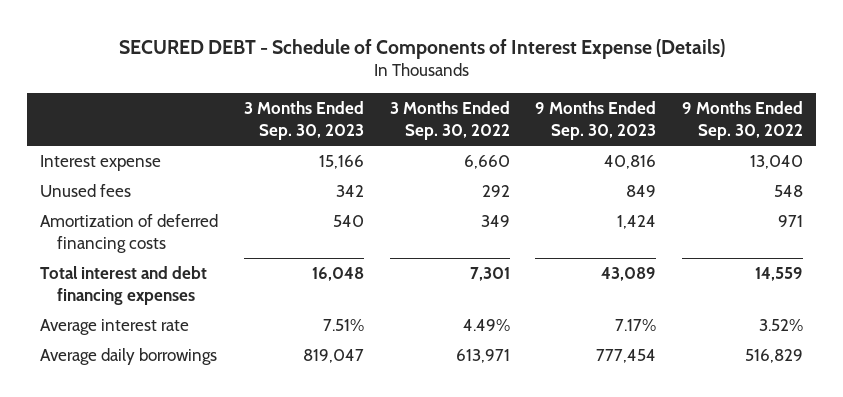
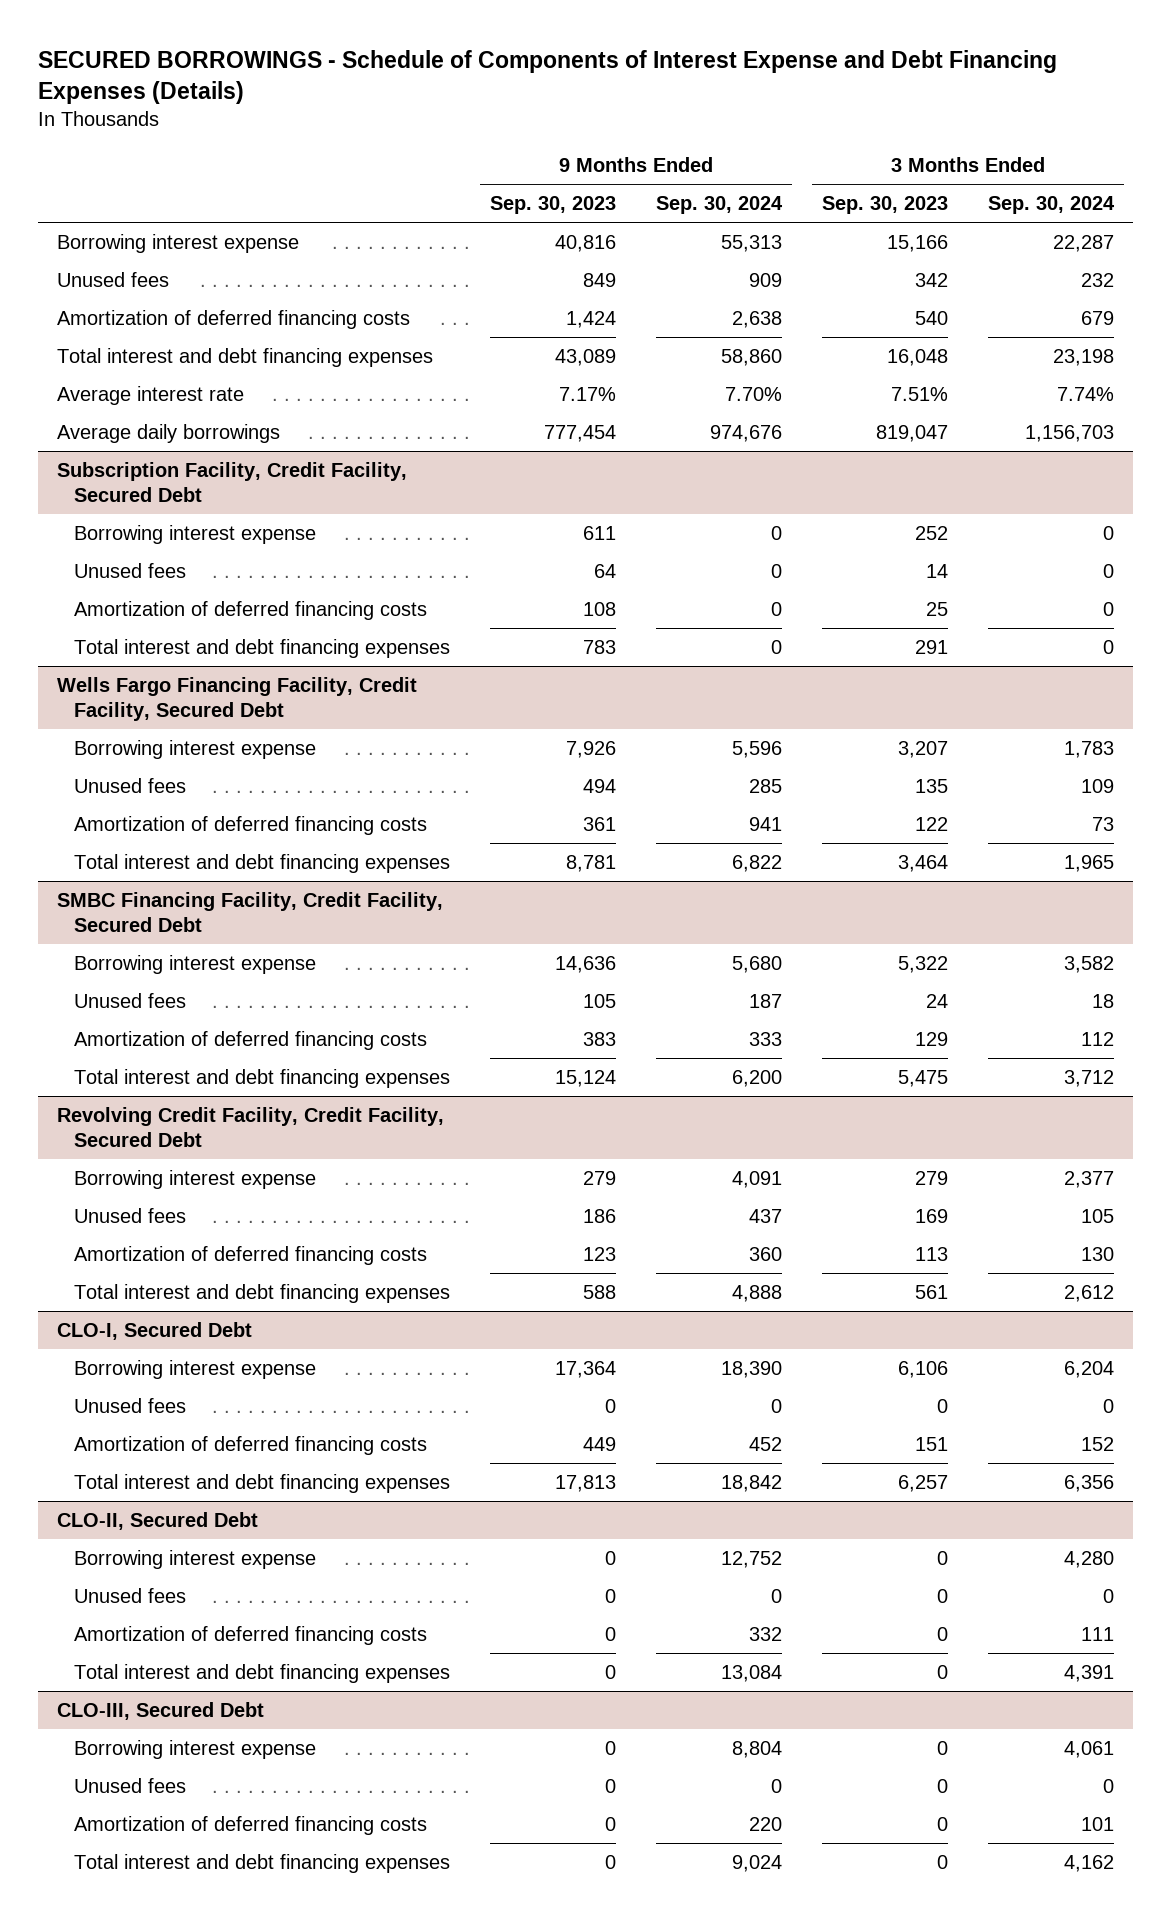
- SECURED DEBT - Schedule of Components of Interest Expense (Details)
+ SECURED BORROWINGS - Schedule of Components of Interest Expense and Debt Financing Expenses (Details)
- | 3 Months Ended Sep. 30, 2023 | 3 Months Ended Sep. 30, 2022 | 9 Months Ended Sep. 30, 2023 | 9 Months Ended Sep. 30, 2022
+ | 9 Months Ended Sep. 30, 2023 | 9 Months Ended Sep. 30, 2024 | 3 Months Ended Sep. 30, 2023 | 3 Months Ended Sep. 30, 2024
- Interest expense | 15,166 | 6,660 | 40,816 | 13,040
+ Borrowing interest expense | 40,816 | 55,313 | 15,166 | 22,287
+ Subscription Facility, Credit Facility, Secured Debt
+ Borrowing interest expense | 611 | 0 | 252 | 0
+ Unused fees | 64 | 0 | 14 | 0
+ Amortization of deferred financing costs | 108 | 0 | 25 | 0
+ Total interest and debt financing expenses | 783 | 0 | 291 | 0
+ Wells Fargo Financing Facility, Credit Facility, Secured Debt
+ Borrowing interest expense | 7,926 | 5,596 | 3,207 | 1,783
+ Unused fees | 494 | 285 | 135 | 109
+ Amortization of deferred financing costs | 361 | 941 | 122 | 73
+ Total interest and debt financing expenses | 8,781 | 6,822 | 3,464 | 1,965
+ SMBC Financing Facility, Credit Facility, Secured Debt
+ Borrowing interest expense | 14,636 | 5,680 | 5,322 | 3,582
+ Unused fees | 105 | 187 | 24 | 18
+ Amortization of deferred financing costs | 383 | 333 | 129 | 112
+ Total interest and debt financing expenses | 15,124 | 6,200 | 5,475 | 3,712
+ Revolving Credit Facility, Credit Facility, Secured Debt
+ Borrowing interest expense | 279 | 4,091 | 279 | 2,377
+ Unused fees | 186 | 437 | 169 | 105
+ Amortization of deferred financing costs | 123 | 360 | 113 | 130
+ Total interest and debt financing expenses | 588 | 4,888 | 561 | 2,612
+ CLO-I, Secured Debt
+ Borrowing interest expense | 17,364 | 18,390 | 6,106 | 6,204
+ Unused fees | 0 | 0 | 0 | 0
+ Amortization of deferred financing costs | 449 | 452 | 151 | 152
+ Total interest and debt financing expenses | 17,813 | 18,842 | 6,257 | 6,356
+ CLO-II, Secured Debt
+ Borrowing interest expense | 0 | 12,752 | 0 | 4,280
+ Unused fees | 0 | 0 | 0 | 0
+ Amortization of deferred financing costs | 0 | 332 | 0 | 111
+ Total interest and debt financing expenses | 0 | 13,084 | 0 | 4,391
+ CLO-III, Secured Debt
+ Borrowing interest expense | 0 | 8,804 | 0 | 4,061
+ Unused fees | 0 | 0 | 0 | 0
+ Amortization of deferred financing costs | 0 | 220 | 0 | 101
+ Total interest and debt financing expenses | 0 | 9,024 | 0 | 4,162

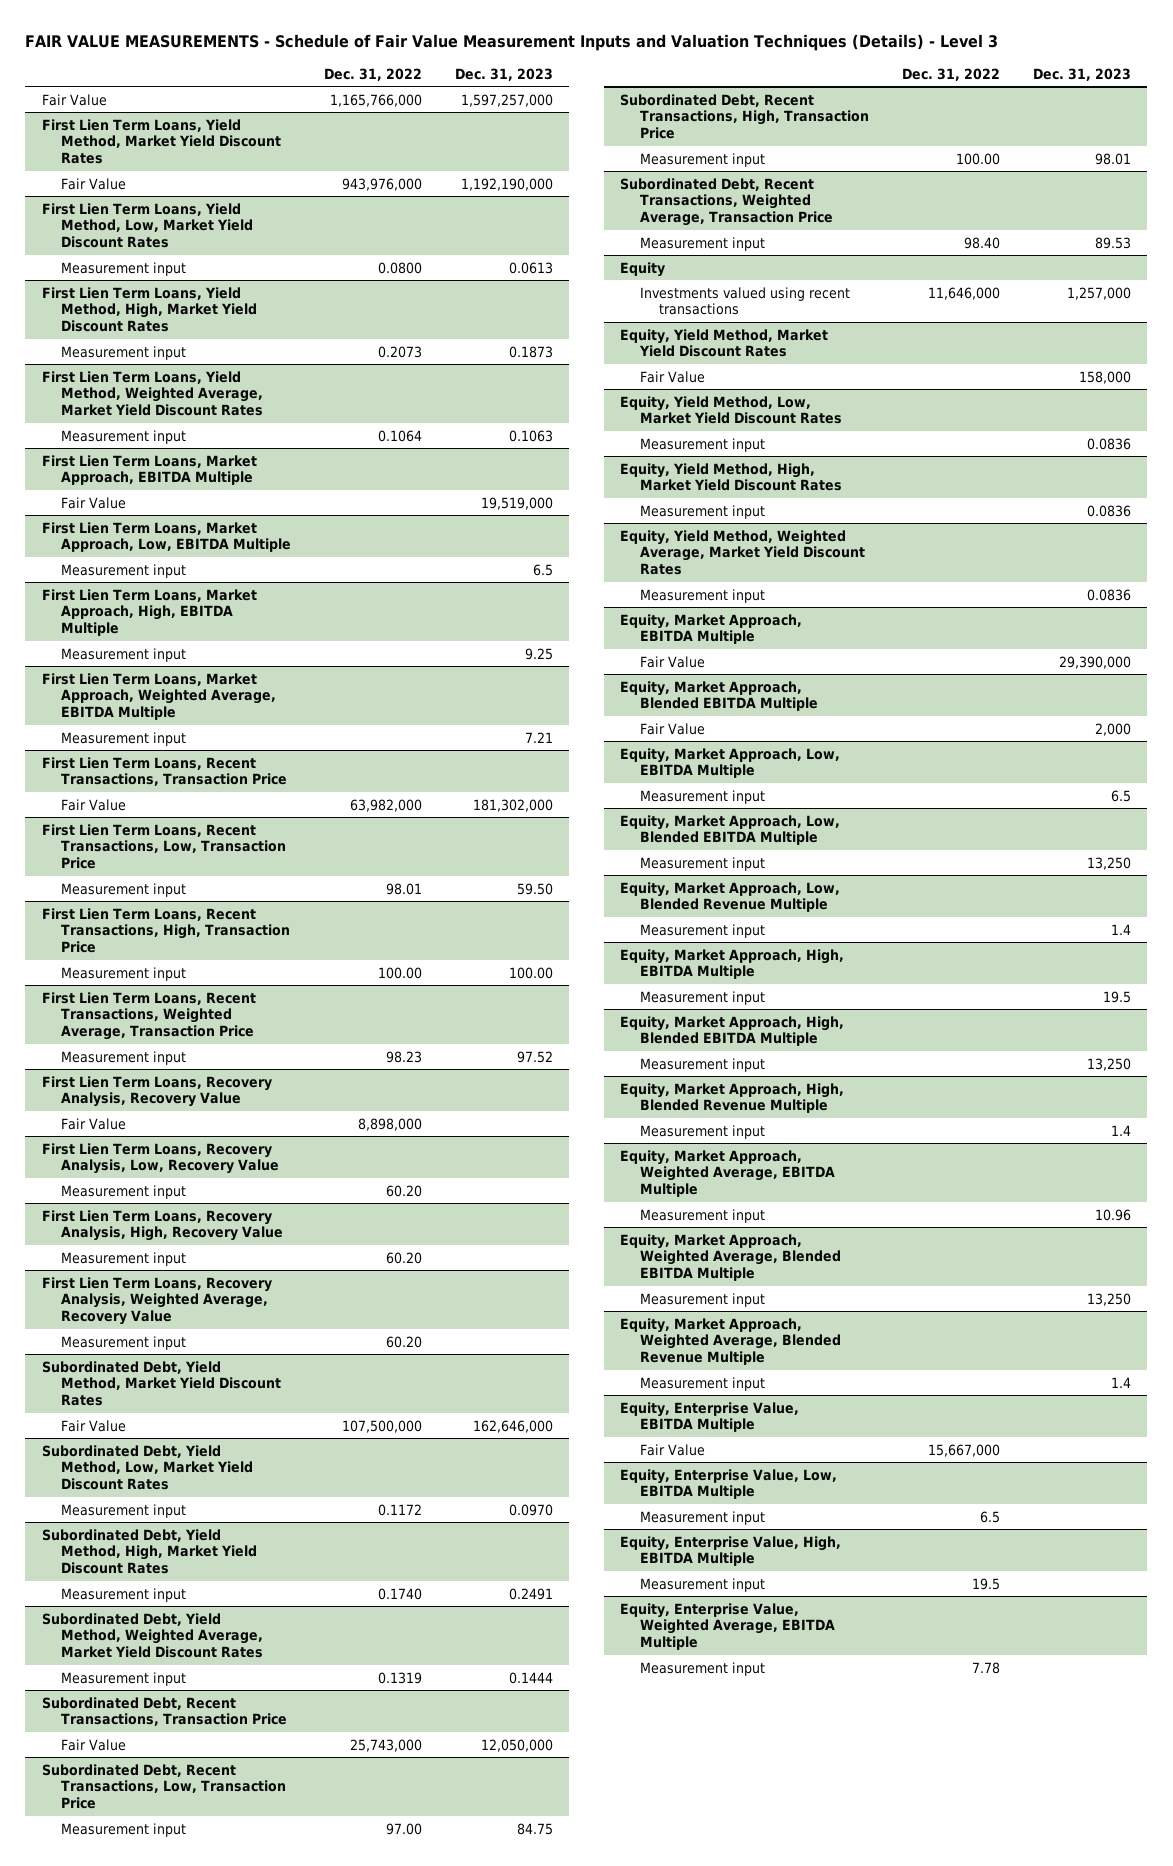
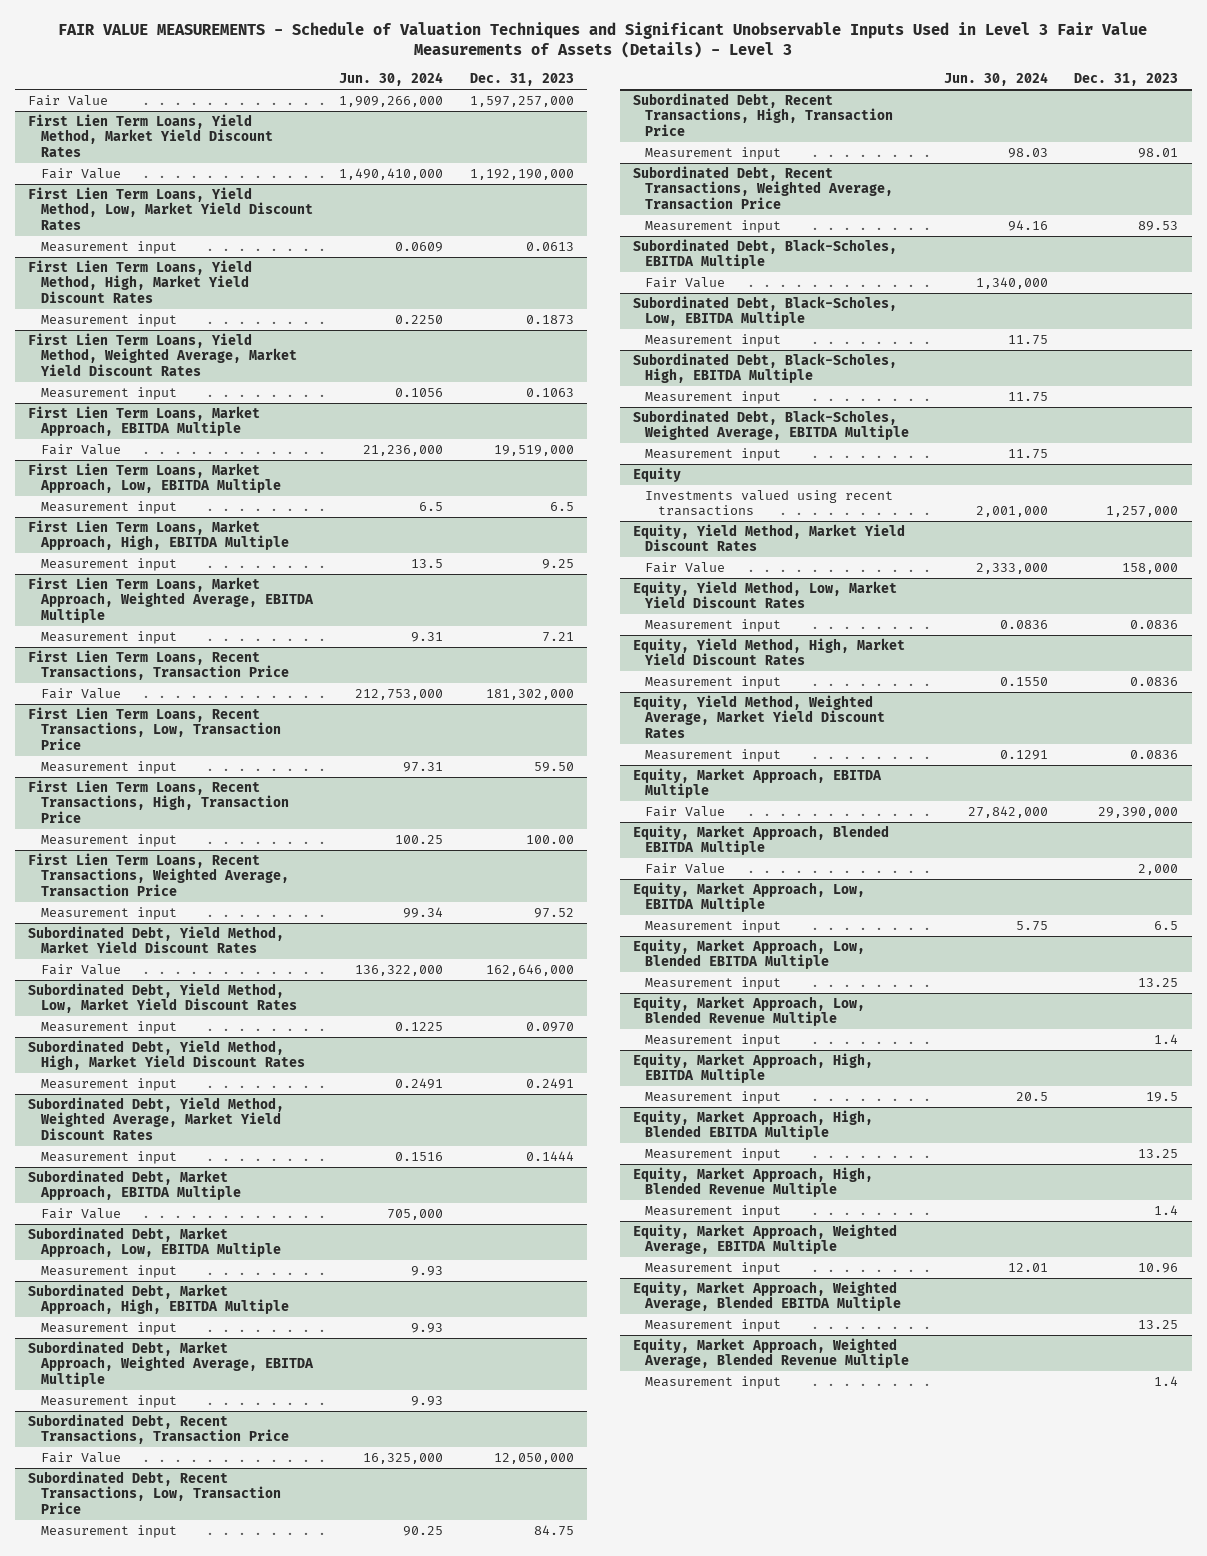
- FAIR VALUE MEASUREMENTS - Schedule of Fair Value Measurement Inputs and Valuation Techniques (Details) - Level 3
+ FAIR VALUE MEASUREMENTS - Schedule of Valuation Techniques and Significant Unobservable Inputs Used in Level 3 Fair Value Measurements of Assets (Details) - Level 3
- | Dec. 31, 2022 | Dec. 31, 2023
+ | Jun. 30, 2024 | Dec. 31, 2023
- First Lien Term Loans, Recovery Analysis, Recovery Value
- Fair Value | 8,898,000 |
- First Lien Term Loans, Recovery Analysis, Low, Recovery Value
- Measurement input | 60.20 |
- First Lien Term Loans, Recovery Analysis, High, Recovery Value
- Measurement input | 60.20 |
- First Lien Term Loans, Recovery Analysis, Weighted Average, Recovery Value
- Measurement input | 60.20 |
+ Subordinated Debt, Market Approach, EBITDA Multiple
+ Fair Value | 705,000 |
+ Subordinated Debt, Market Approach, Low, EBITDA Multiple
+ Measurement input | 9.93 |
+ Subordinated Debt, Market Approach, High, EBITDA Multiple
+ Measurement input | 9.93 |
+ Subordinated Debt, Market Approach, Weighted Average, EBITDA Multiple
+ Measurement input | 9.93 |
+ Subordinated Debt, Black-Scholes, EBITDA Multiple
+ Fair Value | 1,340,000 |
+ Subordinated Debt, Black-Scholes, Low, EBITDA Multiple
+ Measurement input | 11.75 |
+ Subordinated Debt, Black-Scholes, High, EBITDA Multiple
+ Measurement input | 11.75 |
+ Subordinated Debt, Black-Scholes, Weighted Average, EBITDA Multiple
+ Measurement input | 11.75 |
@ Equity, Market Approach, Low, Blended EBITDA Multiple
- Measurement input | | 13,250
+ Measurement input | | 13.25
@ Equity, Market Approach, High, Blended EBITDA Multiple
- Measurement input | | 13,250
+ Measurement input | | 13.25
@ Equity, Market Approach, Weighted Average, Blended EBITDA Multiple
- Measurement input | | 13,250
+ Measurement input | | 13.25
- Equity, Enterprise Value, EBITDA Multiple
- Fair Value | 15,667,000 |
- Equity, Enterprise Value, Low, EBITDA Multiple
- Measurement input | 6.5 |
- Equity, Enterprise Value, High, EBITDA Multiple
- Measurement input | 19.5 |
- Equity, Enterprise Value, Weighted Average, EBITDA Multiple
- Measurement input | 7.78 |

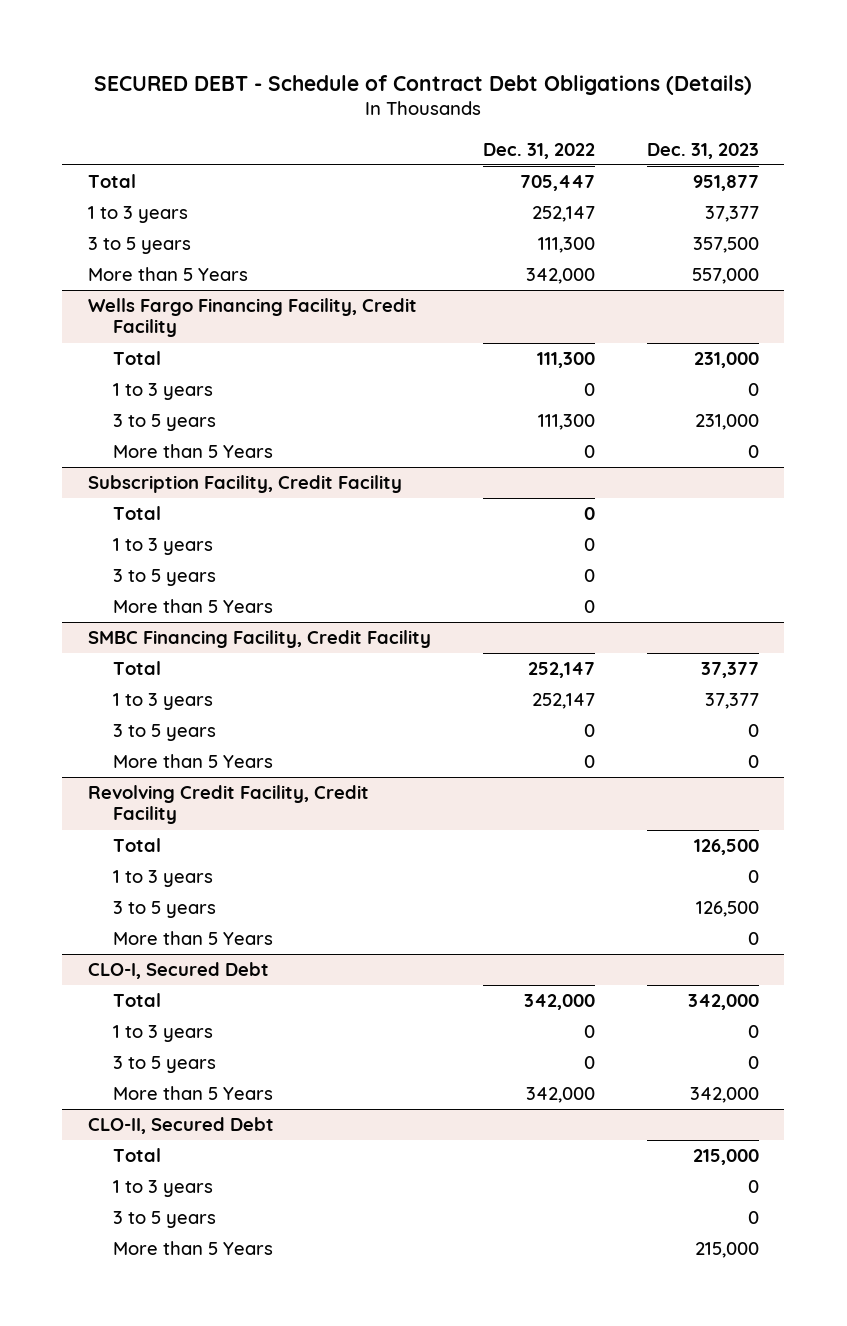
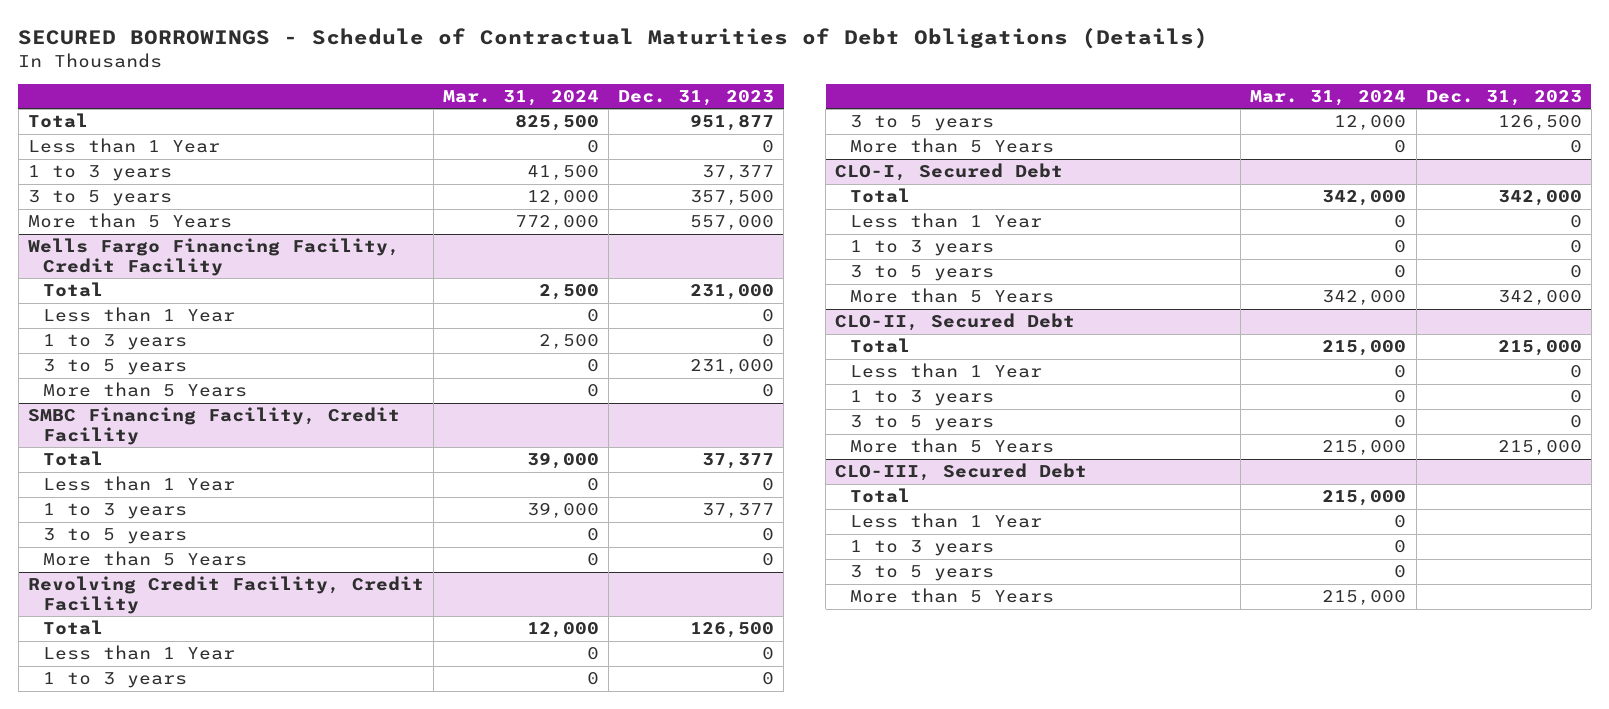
- SECURED DEBT - Schedule of Contract Debt Obligations (Details)
+ SECURED BORROWINGS - Schedule of Contractual Maturities of Debt Obligations (Details)
- | Dec. 31, 2022 | Dec. 31, 2023
+ | Mar. 31, 2024 | Dec. 31, 2023
+ Less than 1 Year | 0 | 0
@ Wells Fargo Financing Facility, Credit Facility
+ Less than 1 Year | 0 | 0
- Subscription Facility, Credit Facility
- Total | 0 |
- 1 to 3 years | 0 |
- 3 to 5 years | 0 |
- More than 5 Years | 0 |
@ SMBC Financing Facility, Credit Facility
+ Less than 1 Year | 0 | 0
@ Revolving Credit Facility, Credit Facility
+ Less than 1 Year | 0 | 0
@ CLO-I, Secured Debt
+ Less than 1 Year | 0 | 0
@ CLO-II, Secured Debt
+ Less than 1 Year | 0 | 0
+ CLO-III, Secured Debt
+ Total | 215,000 |
+ Less than 1 Year | 0 |
+ 1 to 3 years | 0 |
+ 3 to 5 years | 0 |
+ More than 5 Years | 215,000 |

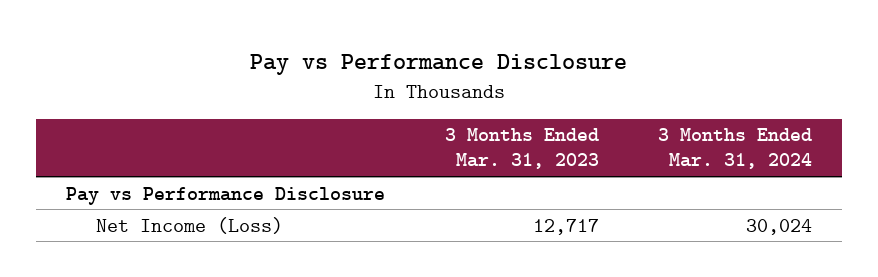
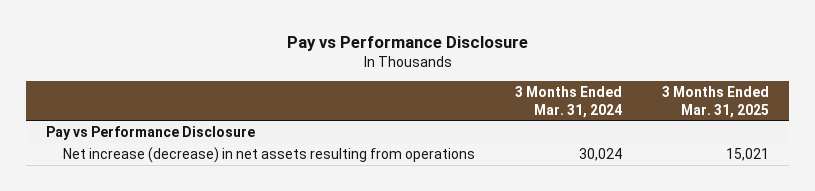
- | 3 Months Ended Mar. 31, 2023 | 3 Months Ended Mar. 31, 2024
+ | 3 Months Ended Mar. 31, 2024 | 3 Months Ended Mar. 31, 2025
- Net Income (Loss) | 12,717 | 30,024
+ Net increase (decrease) in net assets resulting from operations | 30,024 | 15,021

